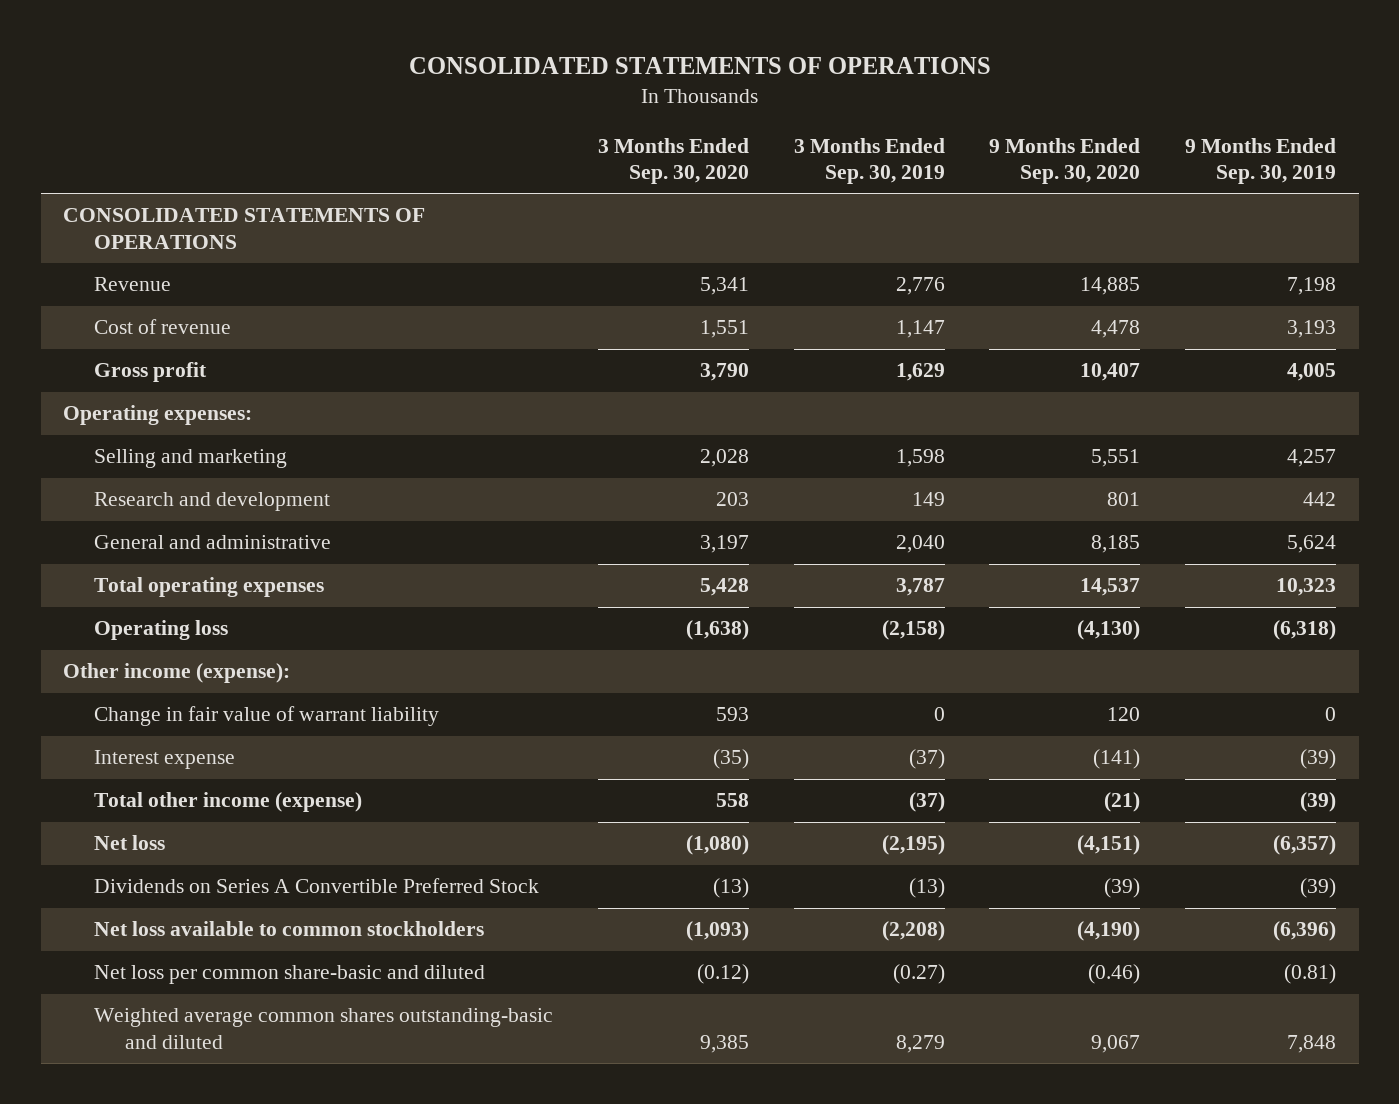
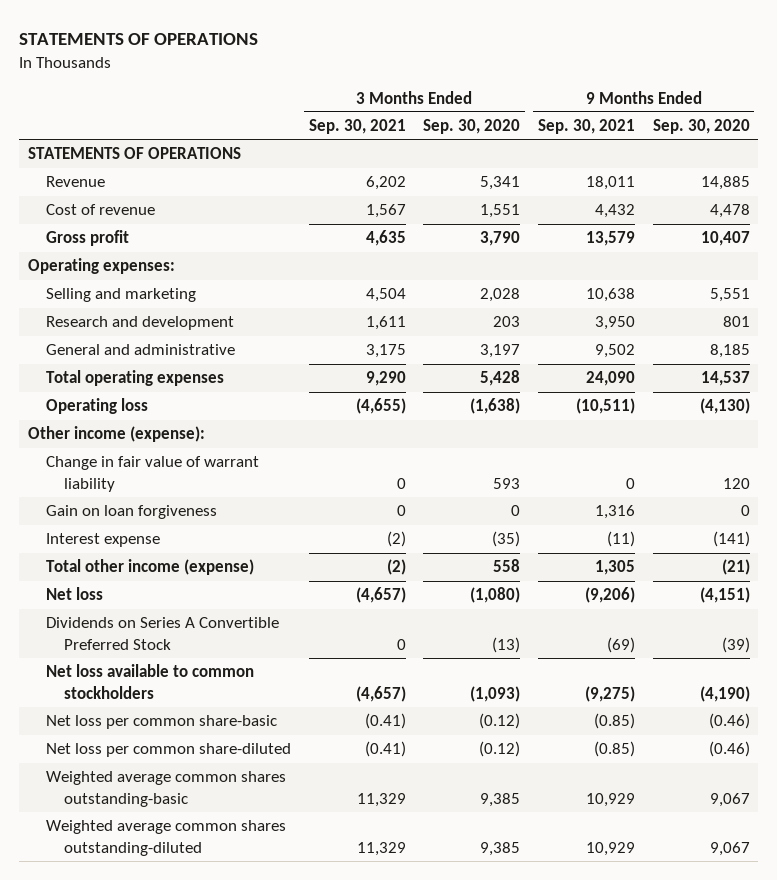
- CONSOLIDATED STATEMENTS OF OPERATIONS
+ STATEMENTS OF OPERATIONS
- | 3 Months Ended Sep. 30, 2020 | 3 Months Ended Sep. 30, 2019 | 9 Months Ended Sep. 30, 2020 | 9 Months Ended Sep. 30, 2019
+ | 3 Months Ended Sep. 30, 2021 | 3 Months Ended Sep. 30, 2020 | 9 Months Ended Sep. 30, 2021 | 9 Months Ended Sep. 30, 2020
- CONSOLIDATED STATEMENTS OF OPERATIONS
+ STATEMENTS OF OPERATIONS
+ Gain on loan forgiveness | 0 | 0 | 1,316 | 0
- Net loss per common share-basic and diluted | (0.12) | (0.27) | (0.46) | (0.81)
- Weighted average common shares outstanding-basic and diluted | 9,385 | 8,279 | 9,067 | 7,848
+ Net loss per common share-basic | (0.41) | (0.12) | (0.85) | (0.46)
+ Net loss per common share-diluted | (0.41) | (0.12) | (0.85) | (0.46)
+ Weighted average common shares outstanding-basic | 11,329 | 9,385 | 10,929 | 9,067
+ Weighted average common shares outstanding-diluted | 11,329 | 9,385 | 10,929 | 9,067

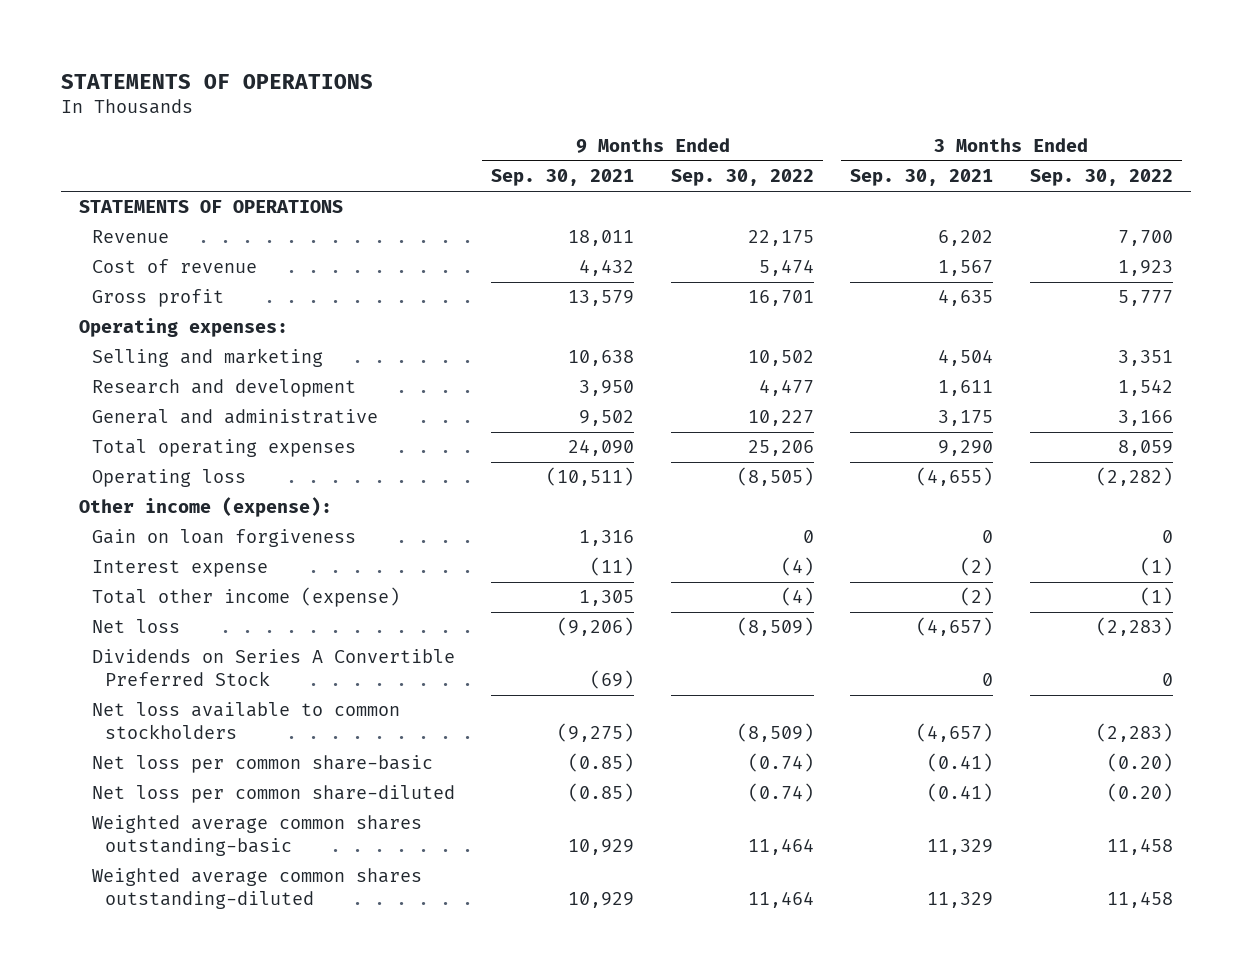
- | 3 Months Ended Sep. 30, 2021 | 3 Months Ended Sep. 30, 2020 | 9 Months Ended Sep. 30, 2021 | 9 Months Ended Sep. 30, 2020
+ | 9 Months Ended Sep. 30, 2021 | 9 Months Ended Sep. 30, 2022 | 3 Months Ended Sep. 30, 2021 | 3 Months Ended Sep. 30, 2022
- Change in fair value of warrant liability | 0 | 593 | 0 | 120

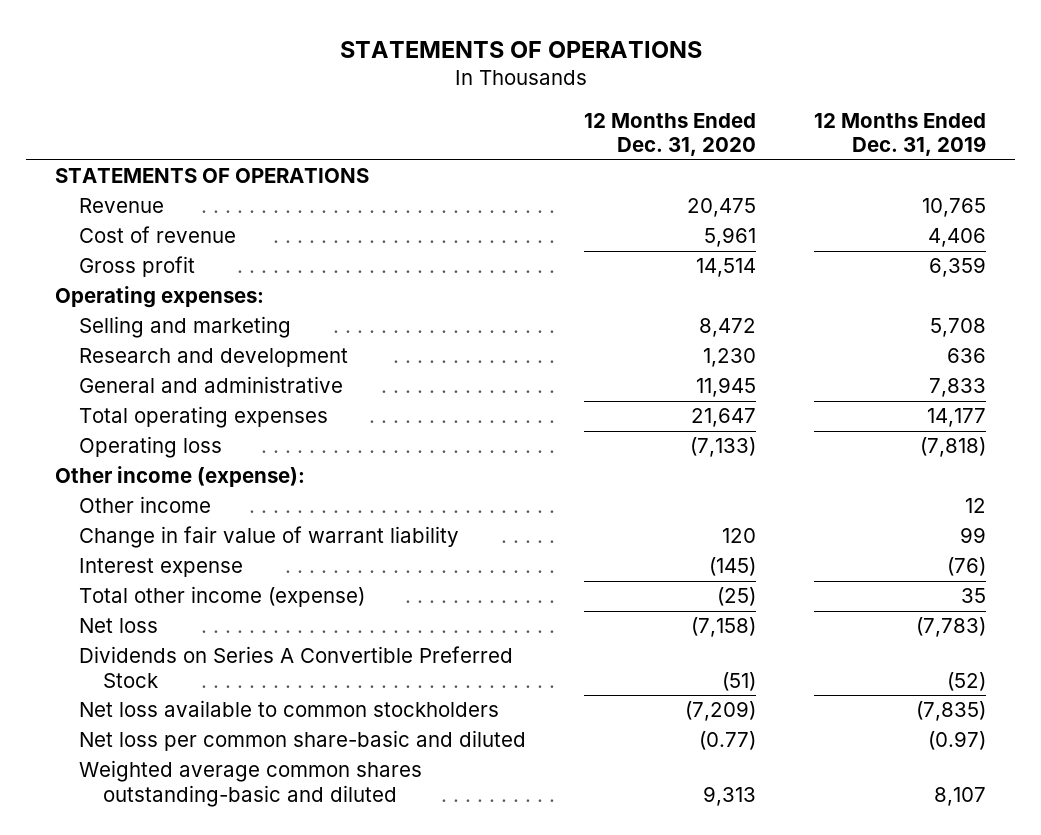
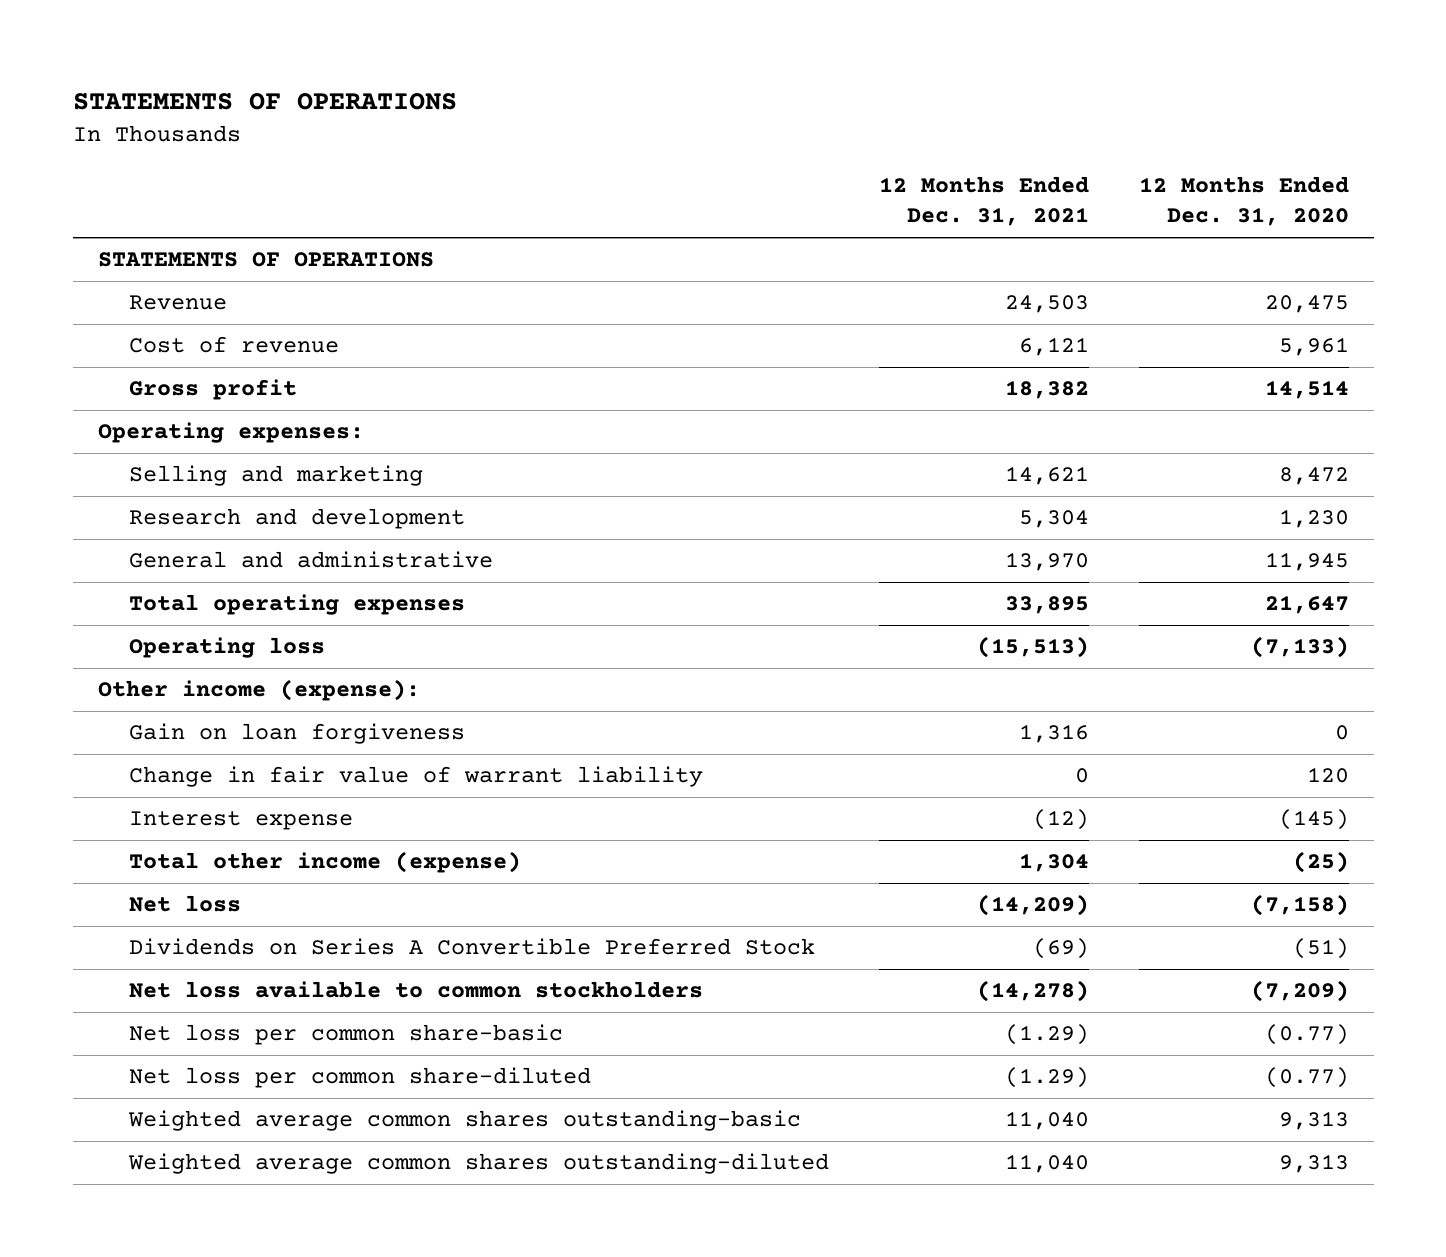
- | 12 Months Ended Dec. 31, 2020 | 12 Months Ended Dec. 31, 2019
+ | 12 Months Ended Dec. 31, 2021 | 12 Months Ended Dec. 31, 2020
- Other income | | 12
+ Gain on loan forgiveness | 1,316 | 0
- Net loss per common share-basic and diluted | (0.77) | (0.97)
- Weighted average common shares outstanding-basic and diluted | 9,313 | 8,107
+ Net loss per common share-basic | (1.29) | (0.77)
+ Net loss per common share-diluted | (1.29) | (0.77)
+ Weighted average common shares outstanding-basic | 11,040 | 9,313
+ Weighted average common shares outstanding-diluted | 11,040 | 9,313

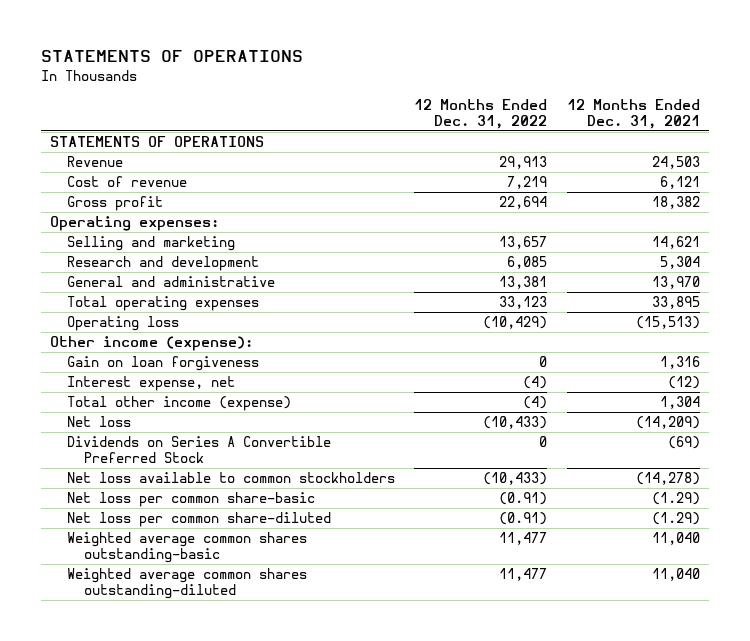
- | 12 Months Ended Dec. 31, 2021 | 12 Months Ended Dec. 31, 2020
+ | 12 Months Ended Dec. 31, 2022 | 12 Months Ended Dec. 31, 2021
- Change in fair value of warrant liability | 0 | 120
- Interest expense | (12) | (145)
+ Interest expense, net | (4) | (12)

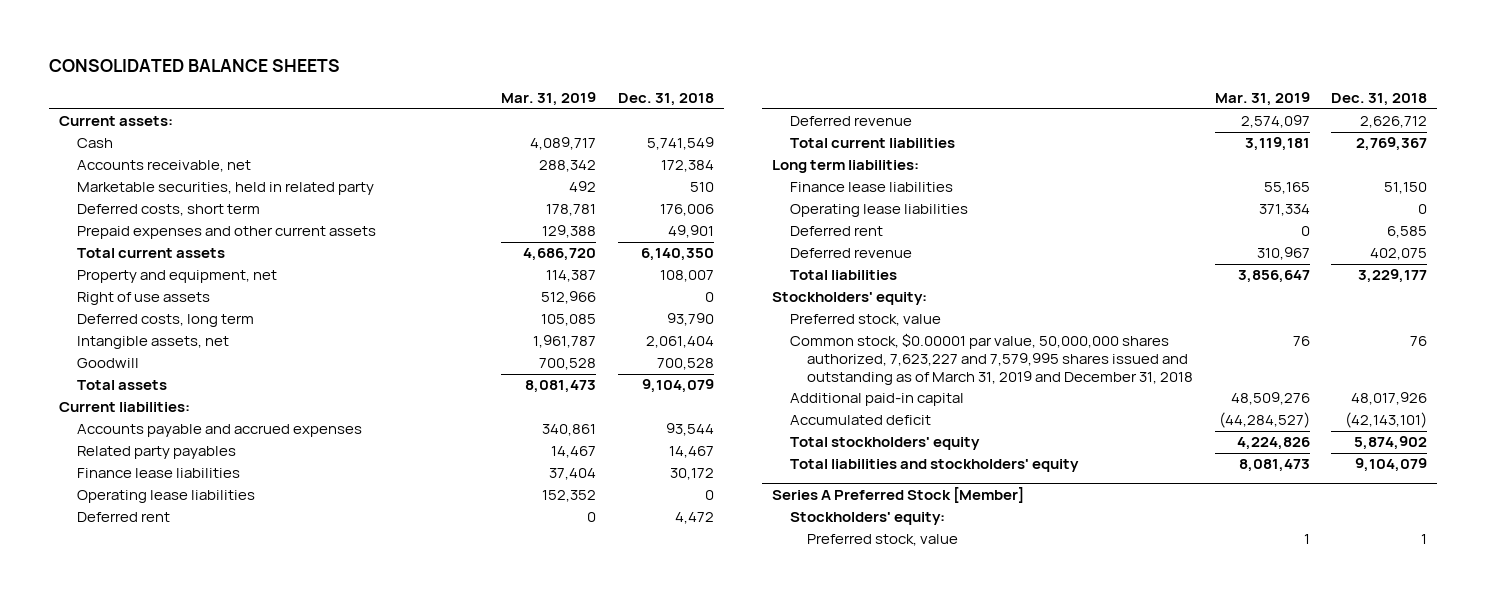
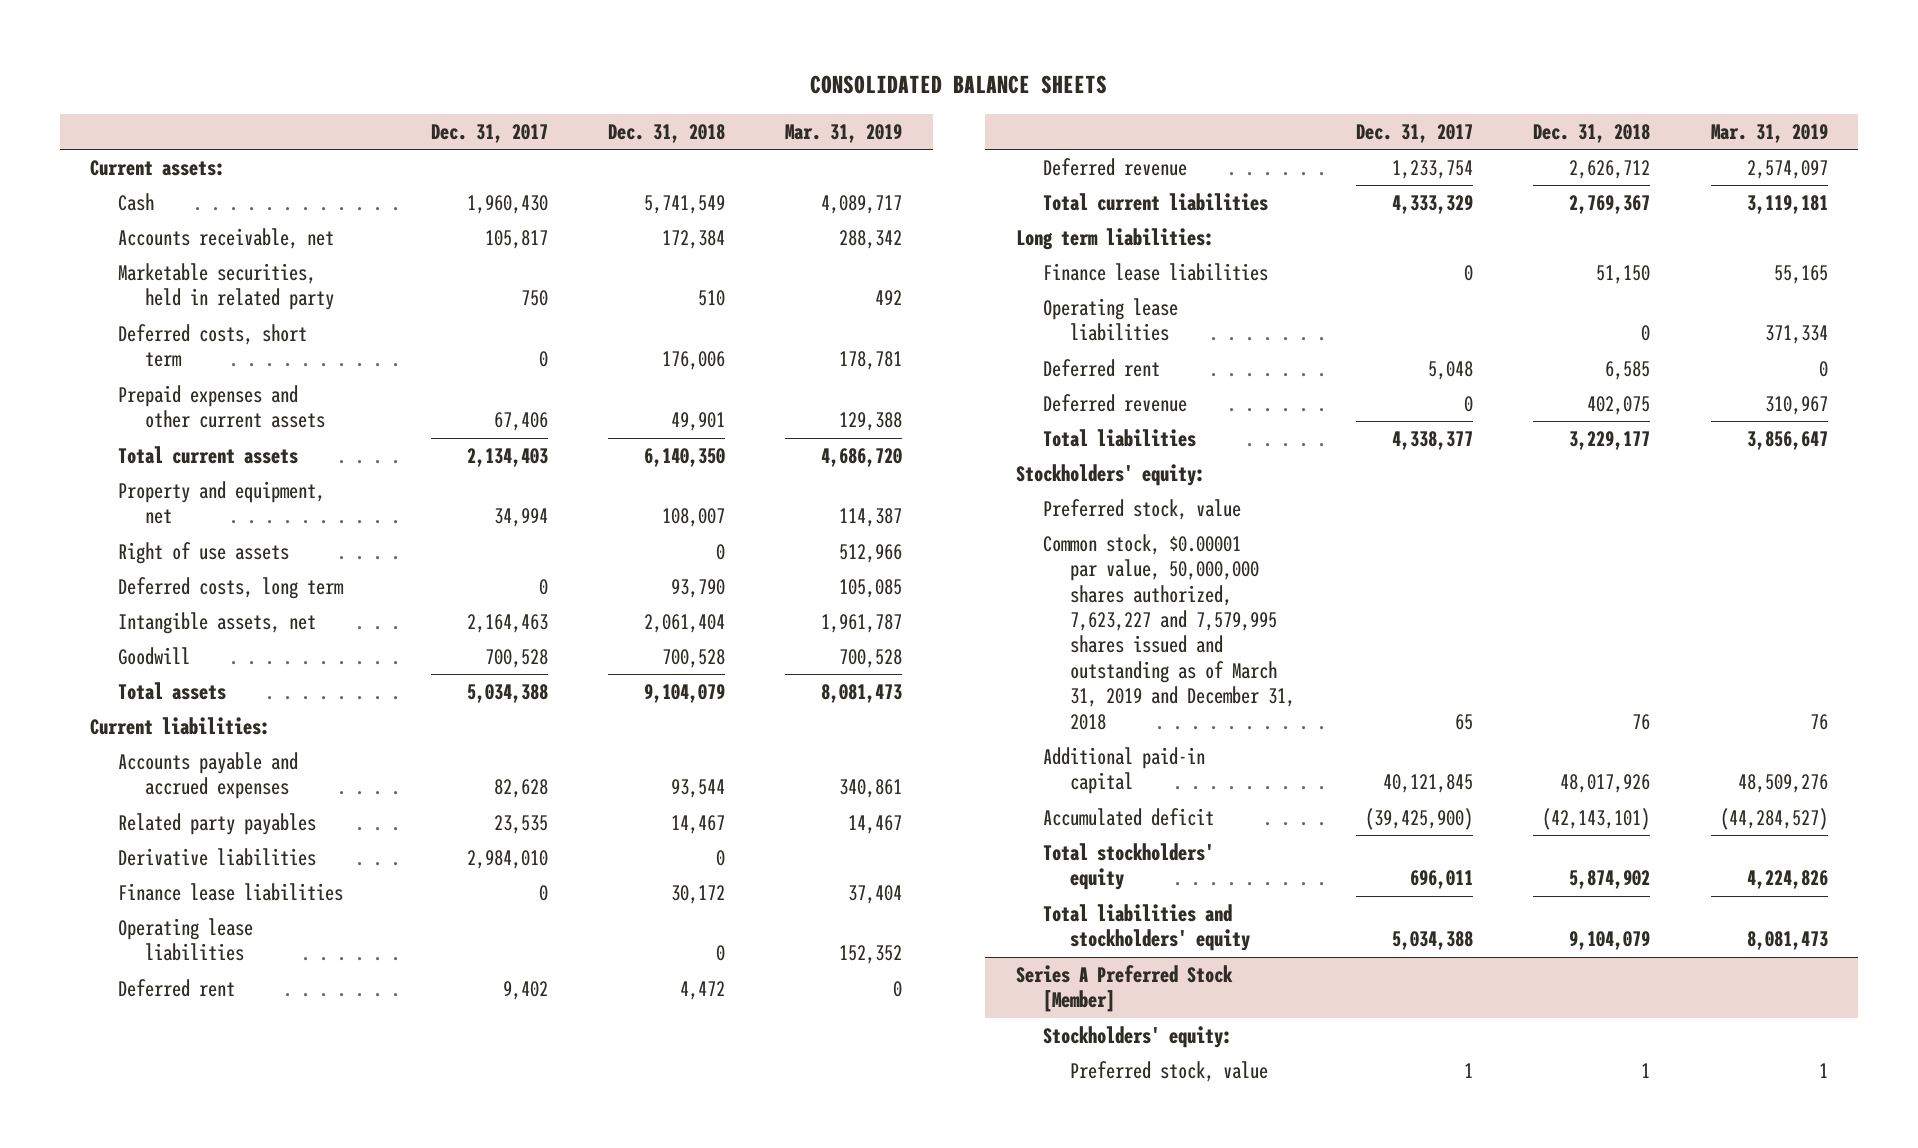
- | Mar. 31, 2019 | Dec. 31, 2018
+ | Dec. 31, 2017 | Dec. 31, 2018 | Mar. 31, 2019
+ Derivative liabilities | 2,984,010 | 0 |

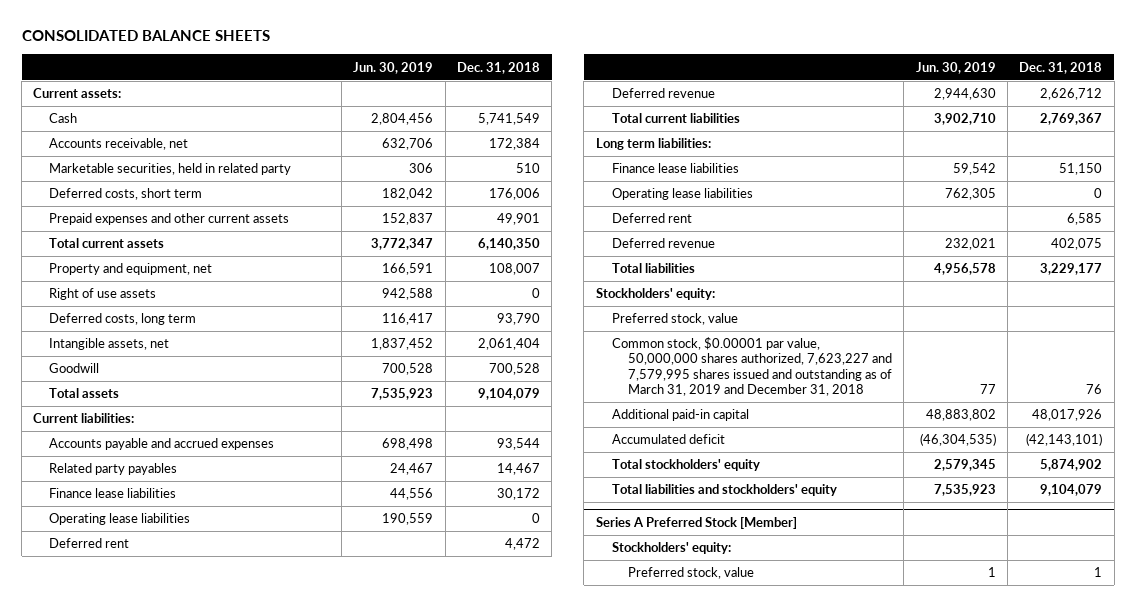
- | Dec. 31, 2017 | Dec. 31, 2018 | Mar. 31, 2019
+ | Jun. 30, 2019 | Dec. 31, 2018
- Derivative liabilities | 2,984,010 | 0 |

